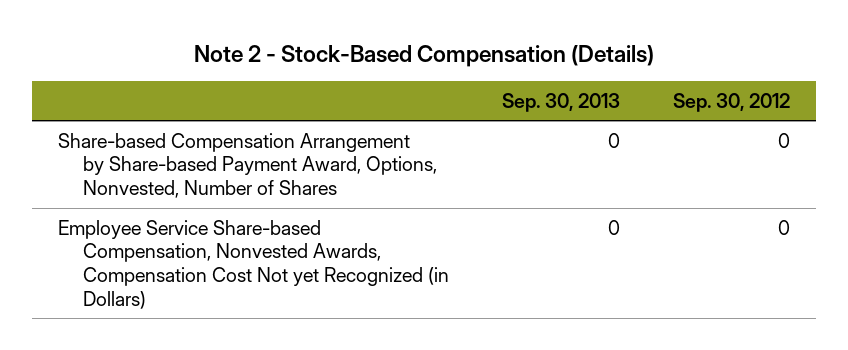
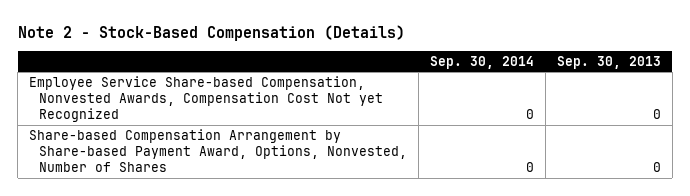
- | Sep. 30, 2013 | Sep. 30, 2012
+ | Sep. 30, 2014 | Sep. 30, 2013
+ Employee Service Share-based Compensation, Nonvested Awards, Compensation Cost Not yet Recognized | 0 | 0
- Employee Service Share-based Compensation, Nonvested Awards, Compensation Cost Not yet Recognized (in Dollars) | 0 | 0

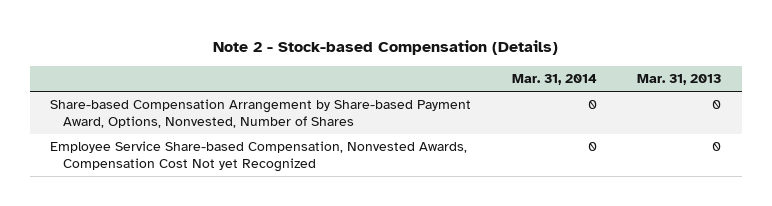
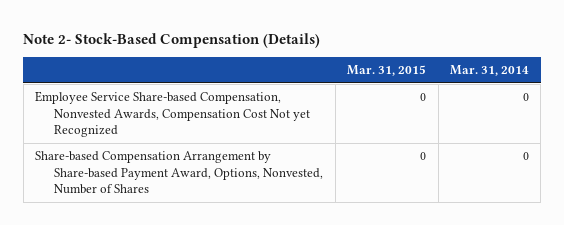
- Note 2 - Stock-based Compensation (Details)
+ Note 2- Stock-Based Compensation (Details)
- | Mar. 31, 2014 | Mar. 31, 2013
+ | Mar. 31, 2015 | Mar. 31, 2014
moved down: Share-based Compensation Arrangement by Share-based Payment Award, Options, Nonvested, Number of Shares | 0 | 0

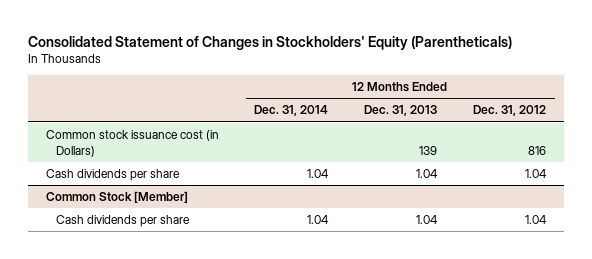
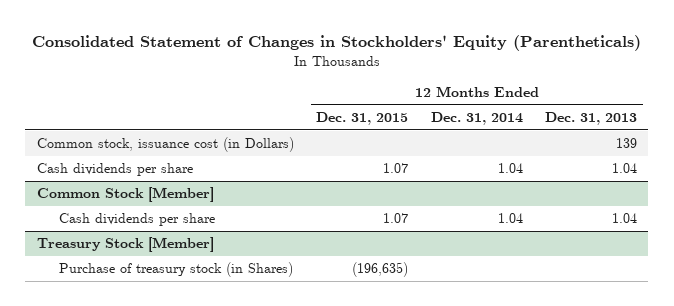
- | 12 Months Ended Dec. 31, 2014 | 12 Months Ended Dec. 31, 2013 | 12 Months Ended Dec. 31, 2012
+ | 12 Months Ended Dec. 31, 2015 | 12 Months Ended Dec. 31, 2014 | 12 Months Ended Dec. 31, 2013
- Common stock issuancе cost (in Dollars) | | 139 | 816
+ Common stock, issuance cost (in Dollars) | | | 139
+ Treasury Stock [Member]
+ Purchase of treasury stock (in Shares) | (196,635) | |

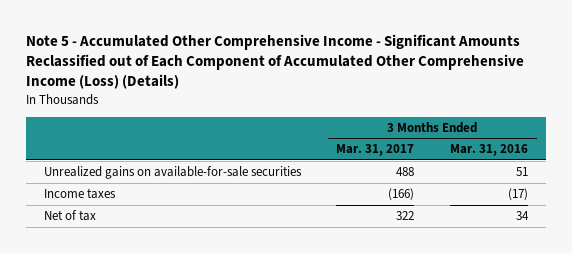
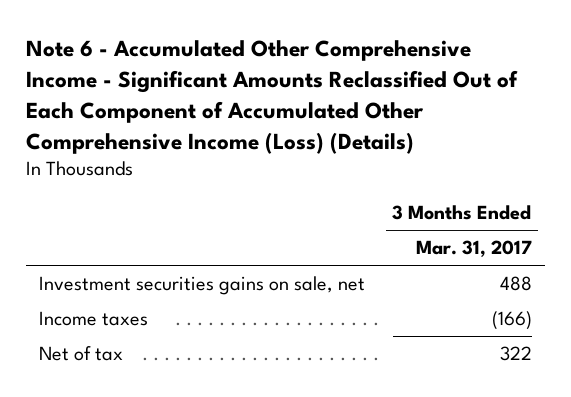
- Note 5 - Accumulated Other Comprehensive Income - Significant Amounts Reclassified out of Each Component of Accumulated Other Comprehensive Income (Loss) (Details)
+ Note 6 - Accumulated Other Comprehensive Income - Significant Amounts Reclassified Out of Each Component of Accumulated Other Comprehensive Income (Loss) (Details)
- | 3 Months Ended Mar. 31, 2017 | 3 Months Ended Mar. 31, 2016
+ | 3 Months Ended Mar. 31, 2017
- Unrealized gains on available-for-sale securities | 488 | 51
+ Investment securities gains on sale, net | 488

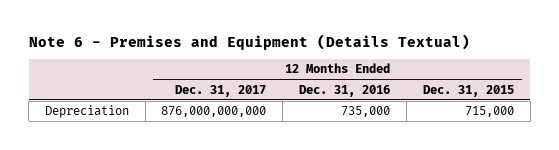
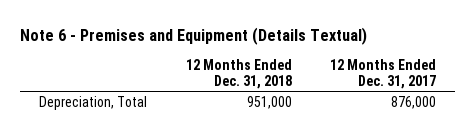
- | 12 Months Ended Dec. 31, 2017 | 12 Months Ended Dec. 31, 2016 | 12 Months Ended Dec. 31, 2015
+ | 12 Months Ended Dec. 31, 2018 | 12 Months Ended Dec. 31, 2017
- Depreciation | 876,000,000,000 | 735,000 | 715,000
+ Depreciation, Total | 951,000 | 876,000

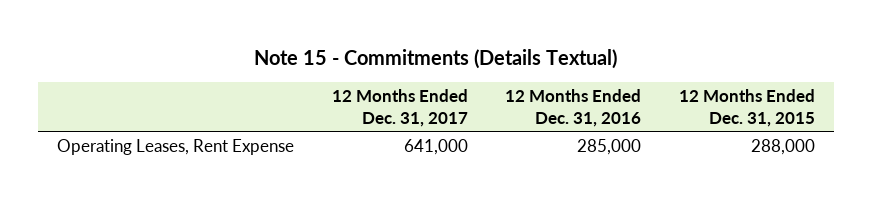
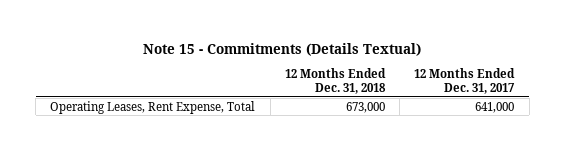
- | 12 Months Ended Dec. 31, 2017 | 12 Months Ended Dec. 31, 2016 | 12 Months Ended Dec. 31, 2015
+ | 12 Months Ended Dec. 31, 2018 | 12 Months Ended Dec. 31, 2017
- Operating Leases, Rent Expense | 641,000 | 285,000 | 288,000
+ Operating Leases, Rent Expense, Total | 673,000 | 641,000

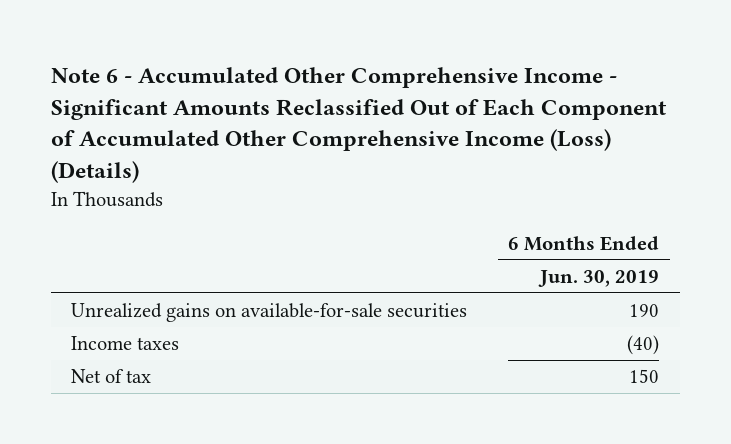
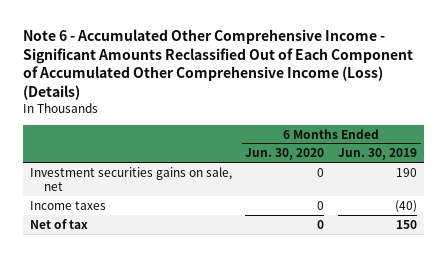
- | 6 Months Ended Jun. 30, 2019
+ | 6 Months Ended Jun. 30, 2020 | 6 Months Ended Jun. 30, 2019
- Unrealized gains on available-for-sale securities | 190
+ Investment securities gains on sale, net | 0 | 190

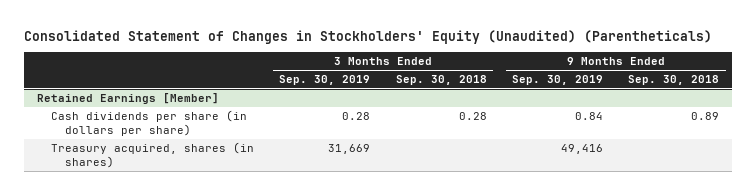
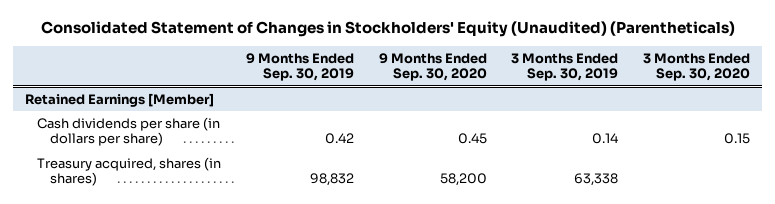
- | 3 Months Ended Sep. 30, 2019 | 3 Months Ended Sep. 30, 2018 | 9 Months Ended Sep. 30, 2019 | 9 Months Ended Sep. 30, 2018
+ | 9 Months Ended Sep. 30, 2019 | 9 Months Ended Sep. 30, 2020 | 3 Months Ended Sep. 30, 2019 | 3 Months Ended Sep. 30, 2020
@ Retained Earnings [Member]
- Cash dividends per share (in dollars per share) | 0.28 | 0.28 | 0.84 | 0.89
- Treasury acquired, shares (in shares) | 31,669 | | 49,416 |
+ Cash dividends per share (in dollars per share) | 0.42 | 0.45 | 0.14 | 0.15
+ Treasury acquired, shares (in shares) | 98,832 | 58,200 | 63,338 |

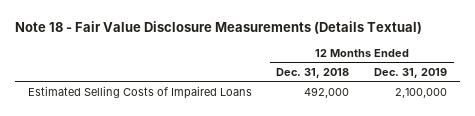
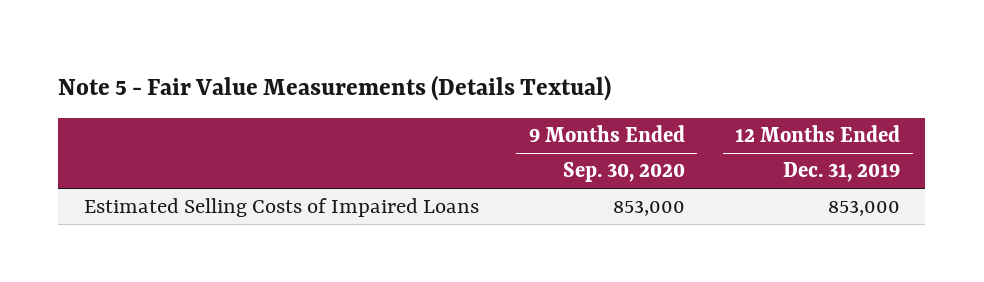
- Note 18 - Fair Value Disclosure Measurements (Details Textual)
+ Note 5 - Fair Value Measurements (Details Textual)
- | 12 Months Ended Dec. 31, 2018 | 12 Months Ended Dec. 31, 2019
+ | 9 Months Ended Sep. 30, 2020 | 12 Months Ended Dec. 31, 2019
- Estimated Selling Costs of Impaired Loans | 492,000 | 2,100,000
+ Estimated Selling Costs of Impaired Loans | 853,000 | 853,000

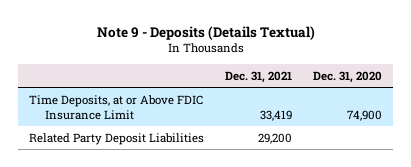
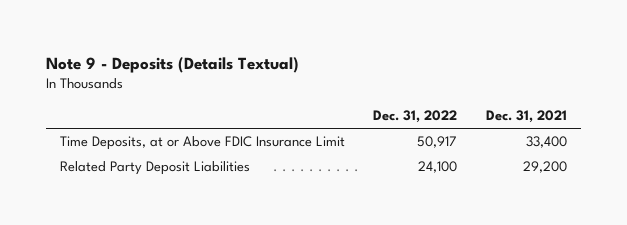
- | Dec. 31, 2021 | Dec. 31, 2020
+ | Dec. 31, 2022 | Dec. 31, 2021
- Time Deposits, at or Above FDIC Insurance Limit | 33,419 | 74,900
+ Time Deposits, at or Above FDIC Insurance Limit | 50,917 | 33,400

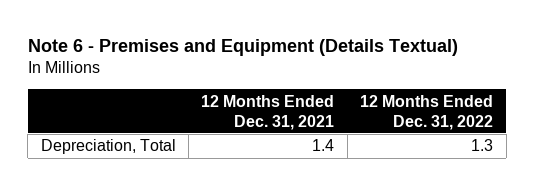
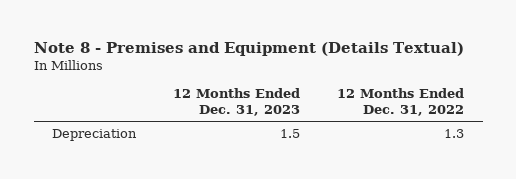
- Note 6 - Premises and Equipment (Details Textual)
+ Note 8 - Premises and Equipment (Details Textual)
- | 12 Months Ended Dec. 31, 2021 | 12 Months Ended Dec. 31, 2022
+ | 12 Months Ended Dec. 31, 2023 | 12 Months Ended Dec. 31, 2022
- Depreciation, Total | 1.4 | 1.3
+ Depreciation | 1.5 | 1.3

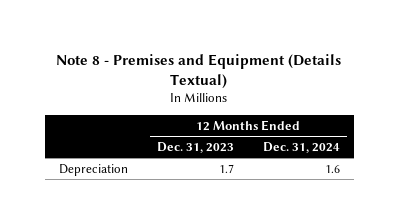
- | 12 Months Ended Dec. 31, 2023 | 12 Months Ended Dec. 31, 2022
+ | 12 Months Ended Dec. 31, 2023 | 12 Months Ended Dec. 31, 2024
- Depreciation | 1.5 | 1.3
+ Depreciation | 1.7 | 1.6

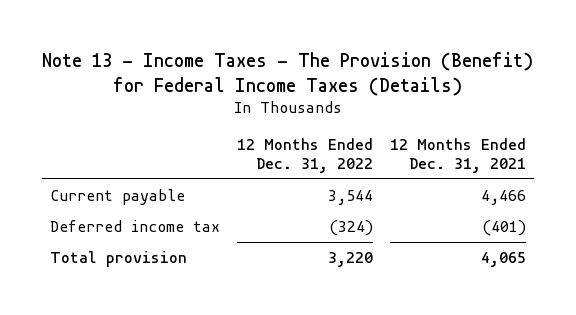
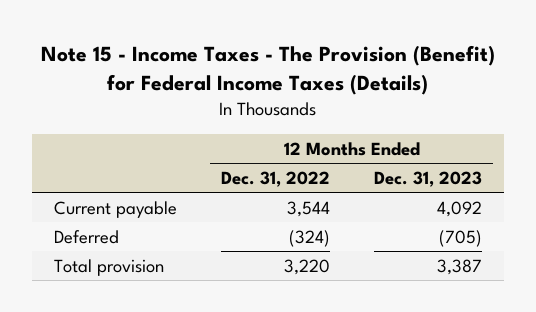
- Note 13 - Income Taxes - The Provision (Benefit) for Federal Income Taxes (Details)
+ Note 15 - Income Taxes - The Provision (Benefit) for Federal Income Taxes (Details)
- | 12 Months Ended Dec. 31, 2022 | 12 Months Ended Dec. 31, 2021
+ | 12 Months Ended Dec. 31, 2022 | 12 Months Ended Dec. 31, 2023
- Deferred income tax | (324) | (401)
+ Deferred | (324) | (705)

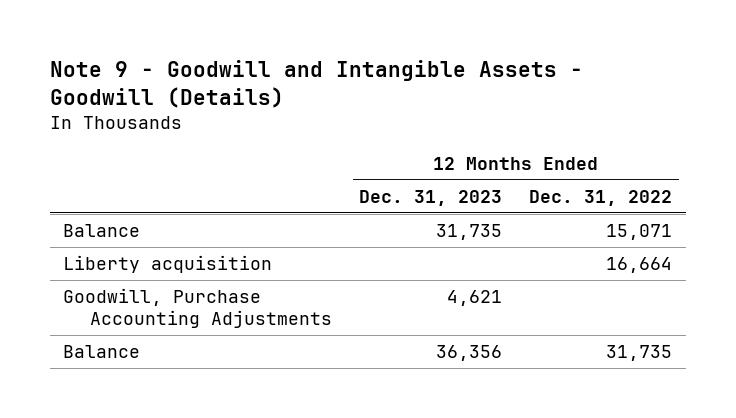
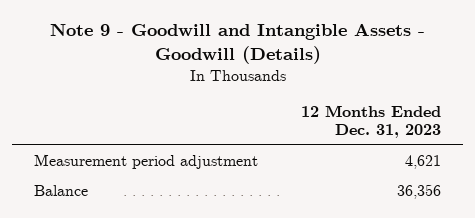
- | 12 Months Ended Dec. 31, 2023 | 12 Months Ended Dec. 31, 2022
+ | 12 Months Ended Dec. 31, 2023
- Balance | 31,735 | 15,071
- Liberty acquisition | | 16,664
- Goodwill, Purchase Accounting Adjustments | 4,621 |
+ Measurement period adjustment | 4,621

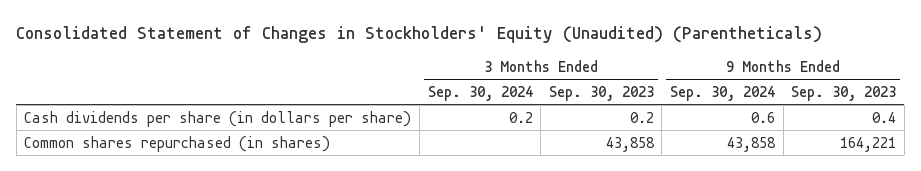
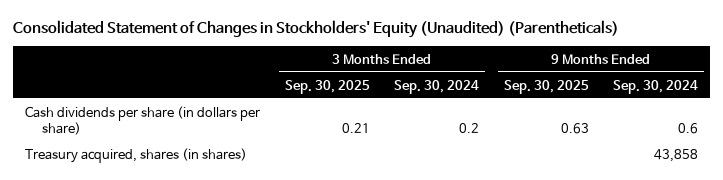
- | 3 Months Ended Sep. 30, 2024 | 3 Months Ended Sep. 30, 2023 | 9 Months Ended Sep. 30, 2024 | 9 Months Ended Sep. 30, 2023
+ | 3 Months Ended Sep. 30, 2025 | 3 Months Ended Sep. 30, 2024 | 9 Months Ended Sep. 30, 2025 | 9 Months Ended Sep. 30, 2024
- Common shares repurchased (in shares) | | 43,858 | 43,858 | 164,221
+ Treasury acquired, shares (in shares) | | | | 43,858

